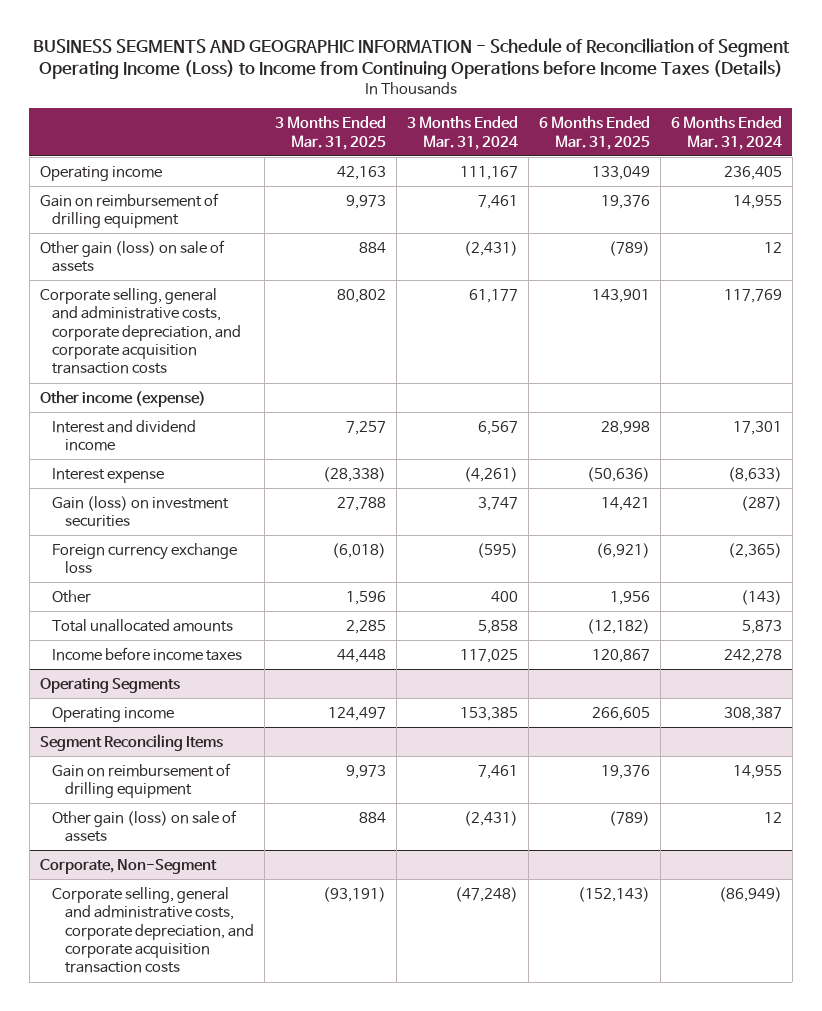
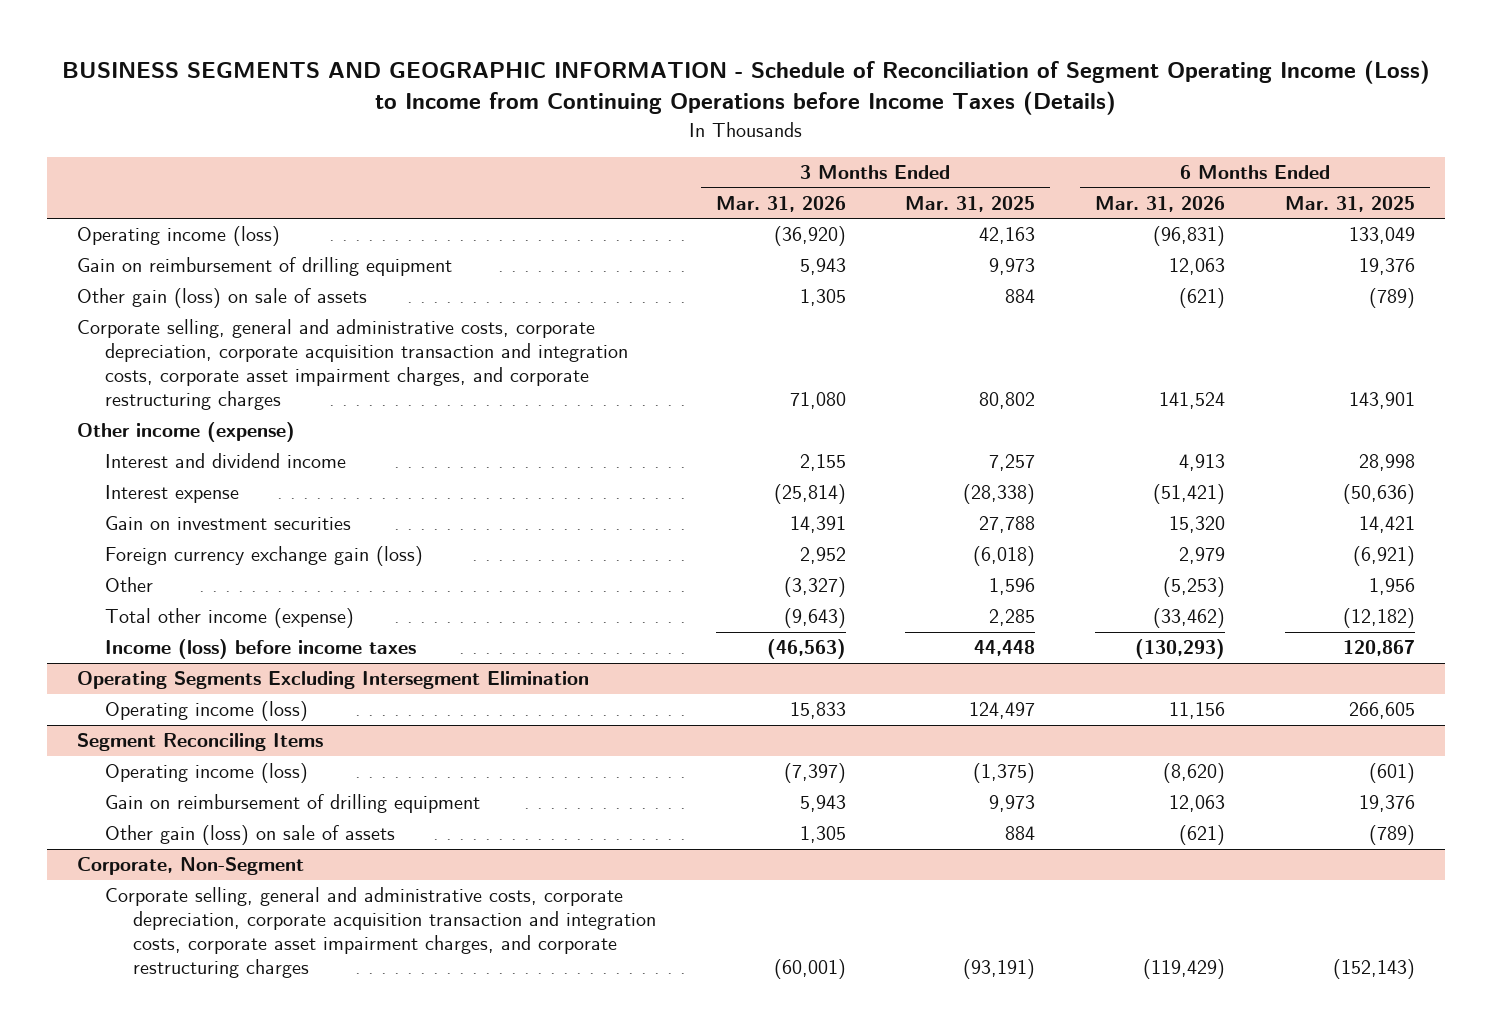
- | 3 Months Ended Mar. 31, 2025 | 3 Months Ended Mar. 31, 2024 | 6 Months Ended Mar. 31, 2025 | 6 Months Ended Mar. 31, 2024
+ | 3 Months Ended Mar. 31, 2026 | 3 Months Ended Mar. 31, 2025 | 6 Months Ended Mar. 31, 2026 | 6 Months Ended Mar. 31, 2025
- Operating income | 42,163 | 111,167 | 133,049 | 236,405
+ Operating income (loss) | (36,920) | 42,163 | (96,831) | 133,049
- Corporate selling, general and administrative costs, corporate depreciation, and corporate acquisition transaction costs | 80,802 | 61,177 | 143,901 | 117,769
+ Corporate selling, general and administrative costs, corporate depreciation, corporate acquisition transaction and integration costs, corporate asset impairment charges, and corporate restructuring charges | 71,080 | 80,802 | 141,524 | 143,901
- Gain (loss) on investment securities | 27,788 | 3,747 | 14,421 | (287)
- Foreign currency exchange loss | (6,018) | (595) | (6,921) | (2,365)
+ Gain on investment securities | 14,391 | 27,788 | 15,320 | 14,421
+ Foreign currency exchange gain (loss) | 2,952 | (6,018) | 2,979 | (6,921)
- Total unallocated amounts | 2,285 | 5,858 | (12,182) | 5,873
- Income before income taxes | 44,448 | 117,025 | 120,867 | 242,278
- Operating Segments
- Operating income | 124,497 | 153,385 | 266,605 | 308,387
+ Total other income (expense) | (9,643) | 2,285 | (33,462) | (12,182)
+ Income (loss) before income taxes | (46,563) | 44,448 | (130,293) | 120,867
+ Operating Segments Excluding Intersegment Elimination
+ Operating income (loss) | 15,833 | 124,497 | 11,156 | 266,605
@ Segment Reconciling Items
+ Operating income (loss) | (7,397) | (1,375) | (8,620) | (601)
@ Corporate, Non-Segment
- Corporate selling, general and administrative costs, corporate depreciation, and corporate acquisition transaction costs | (93,191) | (47,248) | (152,143) | (86,949)
+ Corporate selling, general and administrative costs, corporate depreciation, corporate acquisition transaction and integration costs, corporate asset impairment charges, and corporate restructuring charges | (60,001) | (93,191) | (119,429) | (152,143)

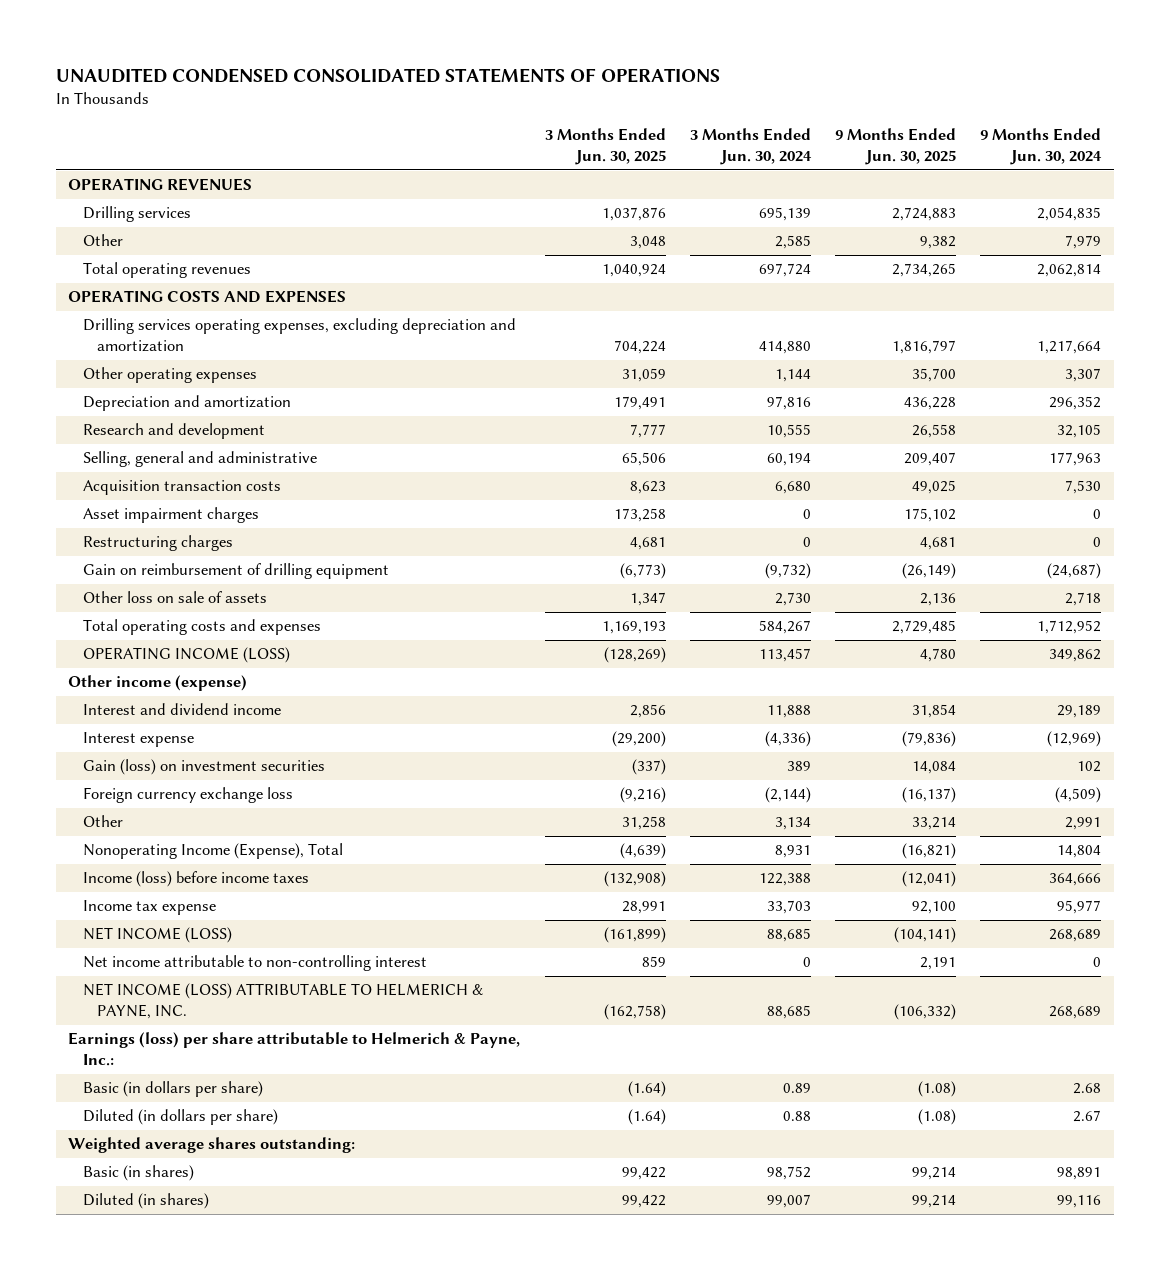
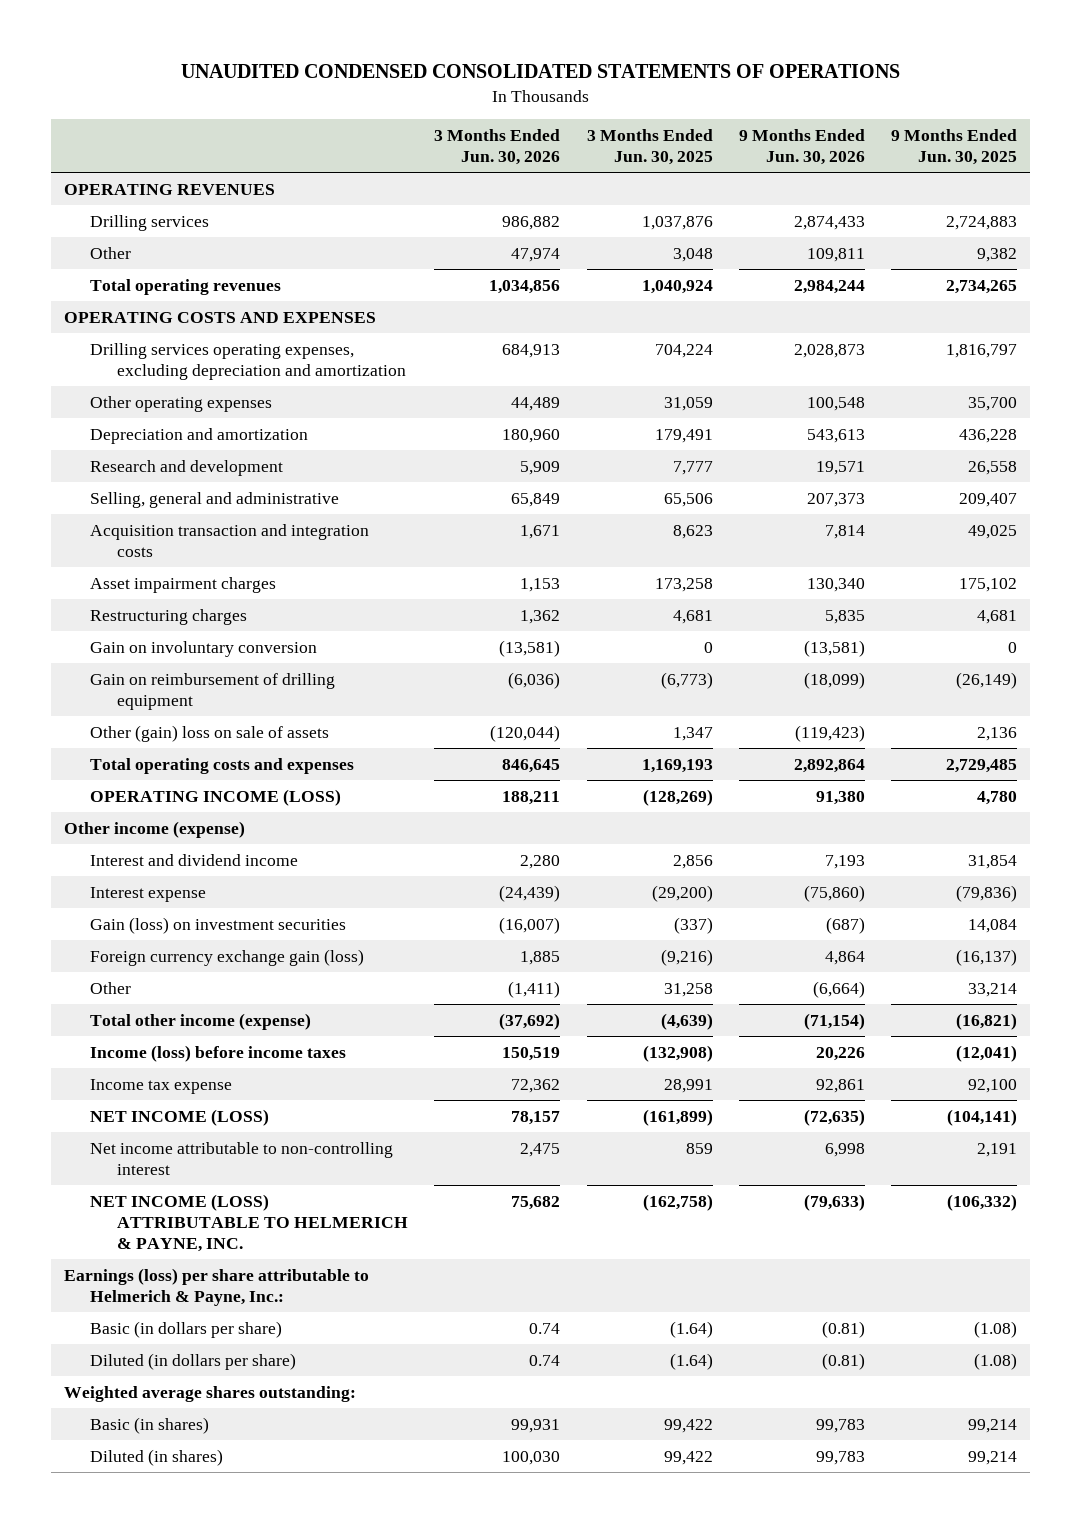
- | 3 Months Ended Jun. 30, 2025 | 3 Months Ended Jun. 30, 2024 | 9 Months Ended Jun. 30, 2025 | 9 Months Ended Jun. 30, 2024
+ | 3 Months Ended Jun. 30, 2026 | 3 Months Ended Jun. 30, 2025 | 9 Months Ended Jun. 30, 2026 | 9 Months Ended Jun. 30, 2025
- Acquisition transaction costs | 8,623 | 6,680 | 49,025 | 7,530
+ Acquisition transaction and integration costs | 1,671 | 8,623 | 7,814 | 49,025
+ Gain on involuntary conversion | (13,581) | 0 | (13,581) | 0
- Other loss on sale of assets | 1,347 | 2,730 | 2,136 | 2,718
+ Other (gain) loss on sale of assets | (120,044) | 1,347 | (119,423) | 2,136
- Foreign currency exchange loss | (9,216) | (2,144) | (16,137) | (4,509)
+ Foreign currency exchange gain (loss) | 1,885 | (9,216) | 4,864 | (16,137)
- Nonoperating Income (Expense), Total | (4,639) | 8,931 | (16,821) | 14,804
+ Total other income (expense) | (37,692) | (4,639) | (71,154) | (16,821)

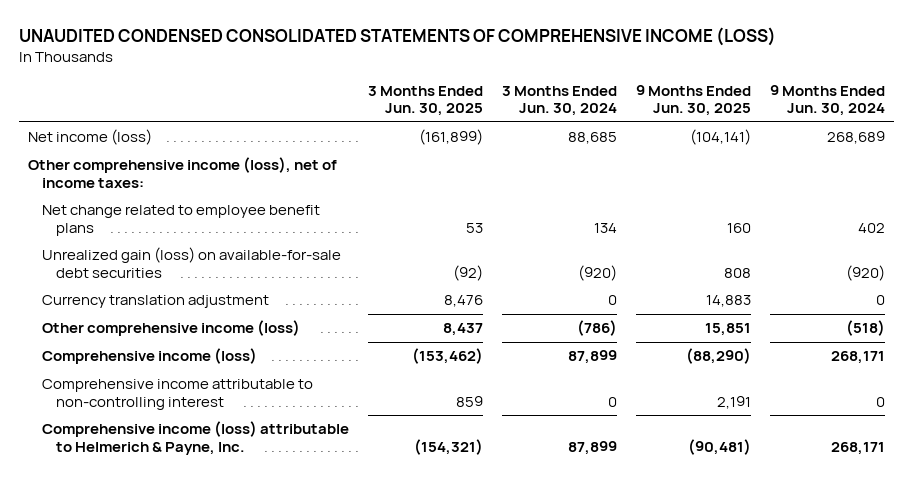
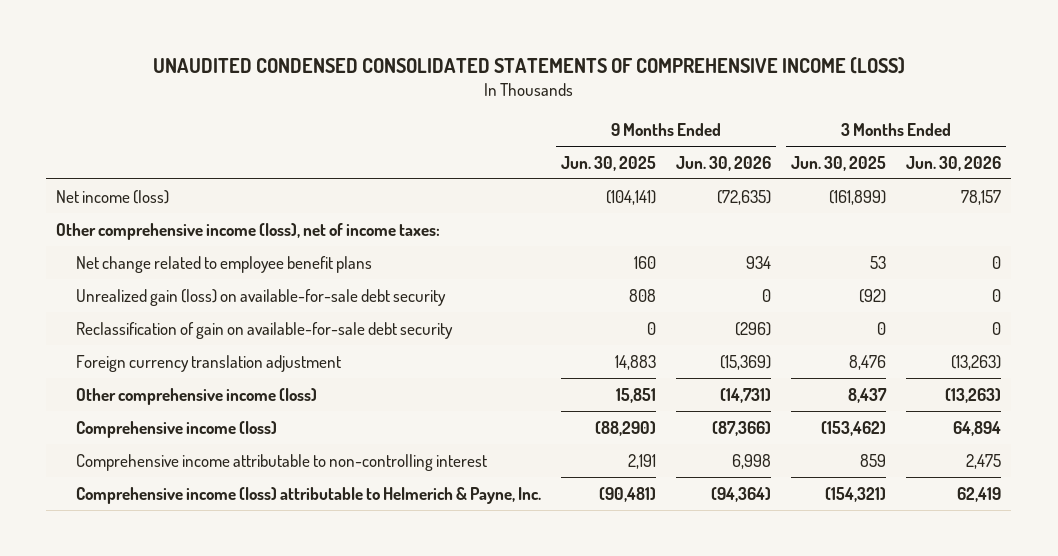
- | 3 Months Ended Jun. 30, 2025 | 3 Months Ended Jun. 30, 2024 | 9 Months Ended Jun. 30, 2025 | 9 Months Ended Jun. 30, 2024
+ | 9 Months Ended Jun. 30, 2025 | 9 Months Ended Jun. 30, 2026 | 3 Months Ended Jun. 30, 2025 | 3 Months Ended Jun. 30, 2026
- Unrealized gain (loss) on available-for-sale debt securities | (92) | (920) | 808 | (920)
- Currency translation adjustment | 8,476 | 0 | 14,883 | 0
+ Unrealized gain (loss) on available-for-sale debt security | 808 | 0 | (92) | 0
+ Reclassification of gain on available-for-sale debt security | 0 | (296) | 0 | 0
+ Foreign currency translation adjustment | 14,883 | (15,369) | 8,476 | (13,263)

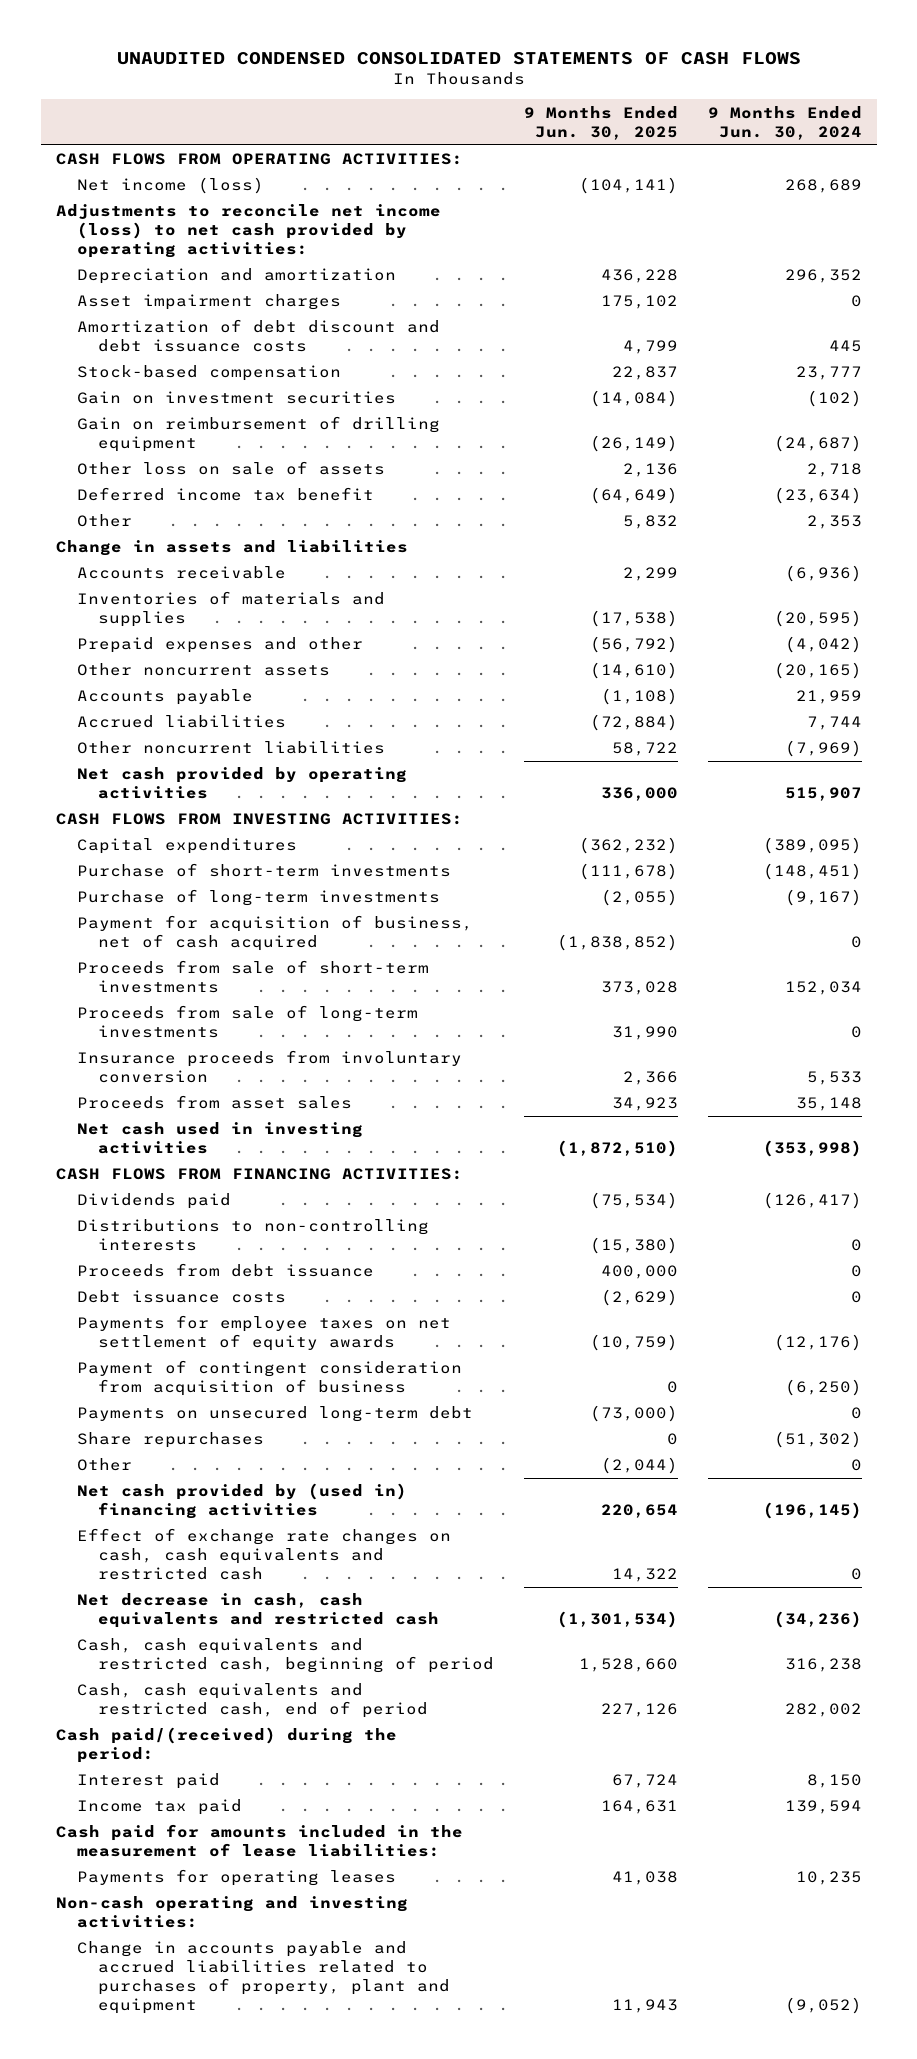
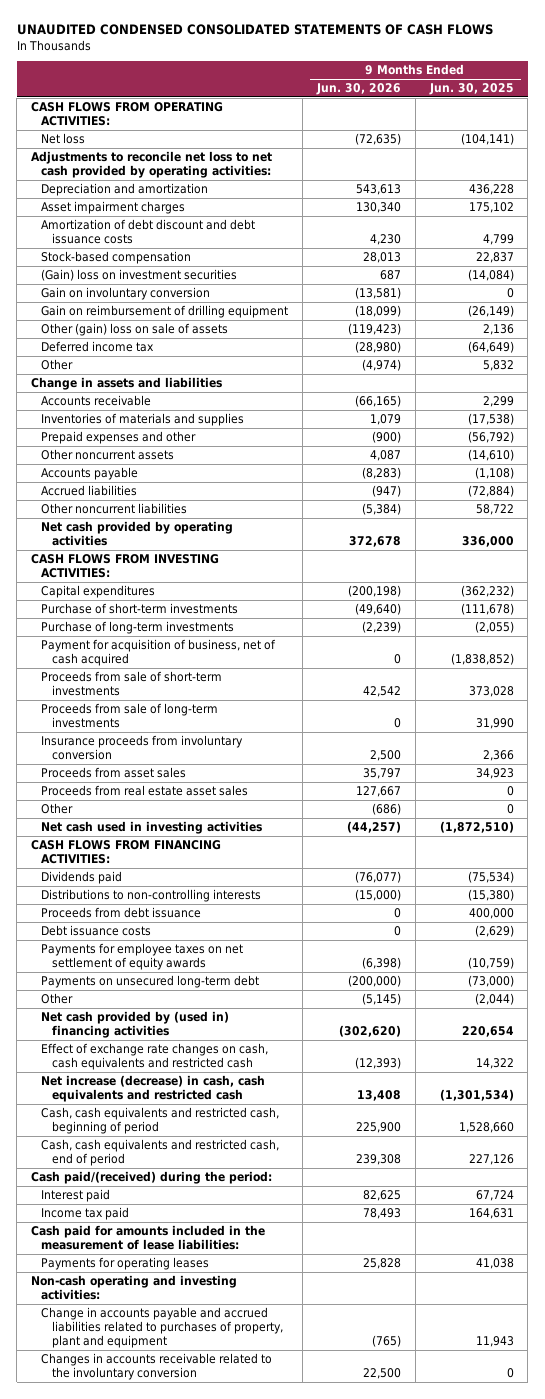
- | 9 Months Ended Jun. 30, 2025 | 9 Months Ended Jun. 30, 2024
+ | 9 Months Ended Jun. 30, 2026 | 9 Months Ended Jun. 30, 2025
- Net income (loss) | (104,141) | 268,689
- Adjustments to reconcile net income (loss) to net cash provided by operating activities:
+ Net loss | (72,635) | (104,141)
+ Adjustments to reconcile net loss to net cash provided by operating activities:
- Gain on investment securities | (14,084) | (102)
+ (Gain) loss on investment securities | 687 | (14,084)
+ Gain on involuntary conversion | (13,581) | 0
- Other loss on sale of assets | 2,136 | 2,718
- Deferred income tax benefit | (64,649) | (23,634)
+ Other (gain) loss on sale of assets | (119,423) | 2,136
+ Deferred income tax | (28,980) | (64,649)
+ Proceeds from real estate asset sales | 127,667 | 0
+ Other | (686) | 0
- Payment of contingent consideration from acquisition of business | 0 | (6,250)
- Share repurchases | 0 | (51,302)
- Net decrease in cash, cash equivalents and restricted cash | (1,301,534) | (34,236)
+ Net increase (decrease) in cash, cash equivalents and restricted cash | 13,408 | (1,301,534)
+ Changes in accounts receivable related to the involuntary conversion | 22,500 | 0

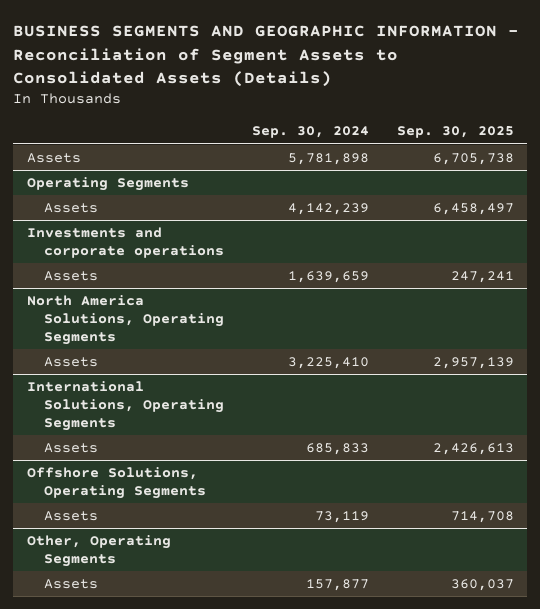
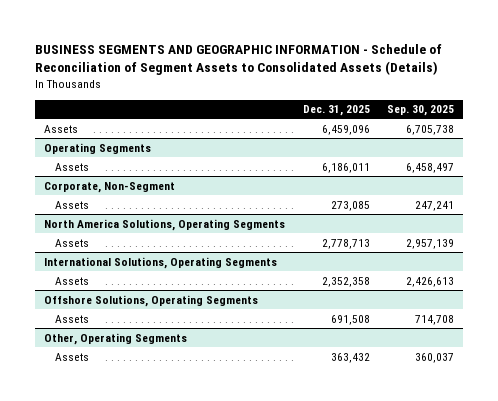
- BUSINESS SEGMENTS AND GEOGRAPHIC INFORMATION - Reconciliation of Segment Assets to Consolidated Assets (Details)
+ BUSINESS SEGMENTS AND GEOGRAPHIC INFORMATION - Schedule of Reconciliation of Segment Assets to Consolidated Assets (Details)
- | Sep. 30, 2024 | Sep. 30, 2025
+ | Dec. 31, 2025 | Sep. 30, 2025
- Investments and corporate operations
+ Corporate, Non-Segment

